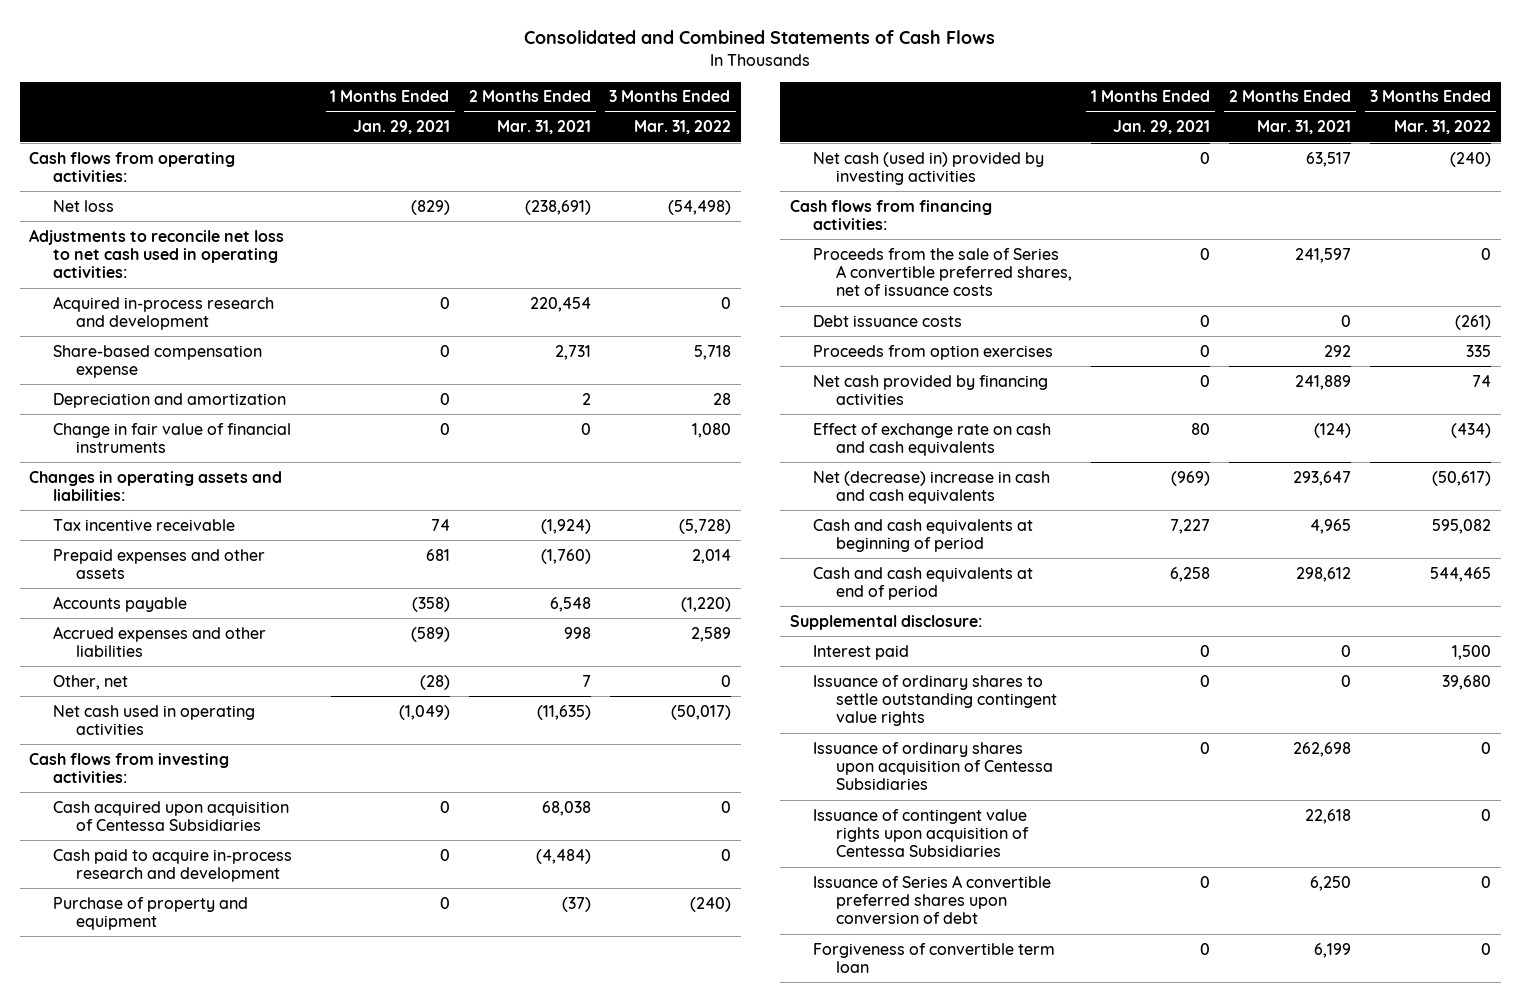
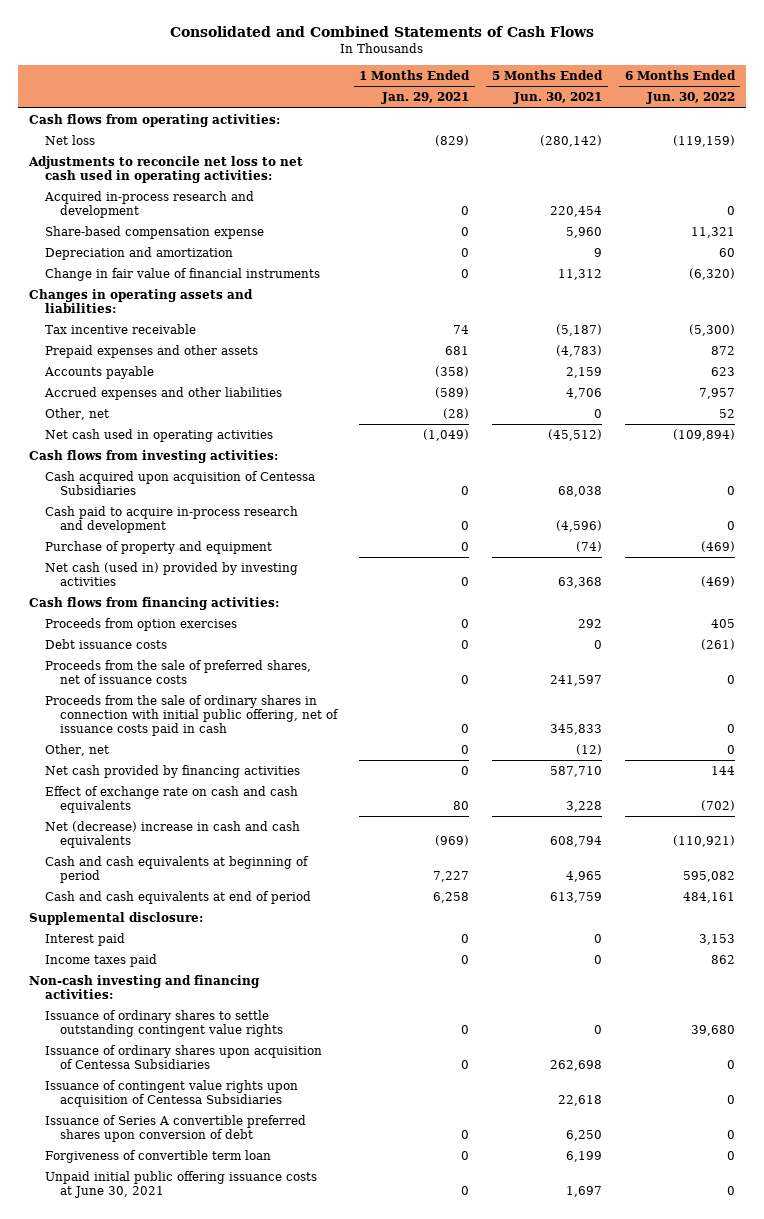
- | 1 Months Ended Jan. 29, 2021 | 2 Months Ended Mar. 31, 2021 | 3 Months Ended Mar. 31, 2022
+ | 1 Months Ended Jan. 29, 2021 | 5 Months Ended Jun. 30, 2021 | 6 Months Ended Jun. 30, 2022
- Proceeds from the sale of Series A convertible preferred shares, net of issuance costs | 0 | 241,597 | 0
moved down: Debt issuance costs | 0 | 0 | (261)
+ Proceeds from the sale of preferred shares, net of issuance costs | 0 | 241,597 | 0
+ Proceeds from the sale of ordinary shares in connection with initial public offering, net of issuance costs paid in cash | 0 | 345,833 | 0
+ Other, net | 0 | (12) | 0
+ Income taxes paid | 0 | 0 | 862
+ Non-cash investing and financing activities:
+ Unpaid initial public offering issuance costs at June 30, 2021 | 0 | 1,697 | 0

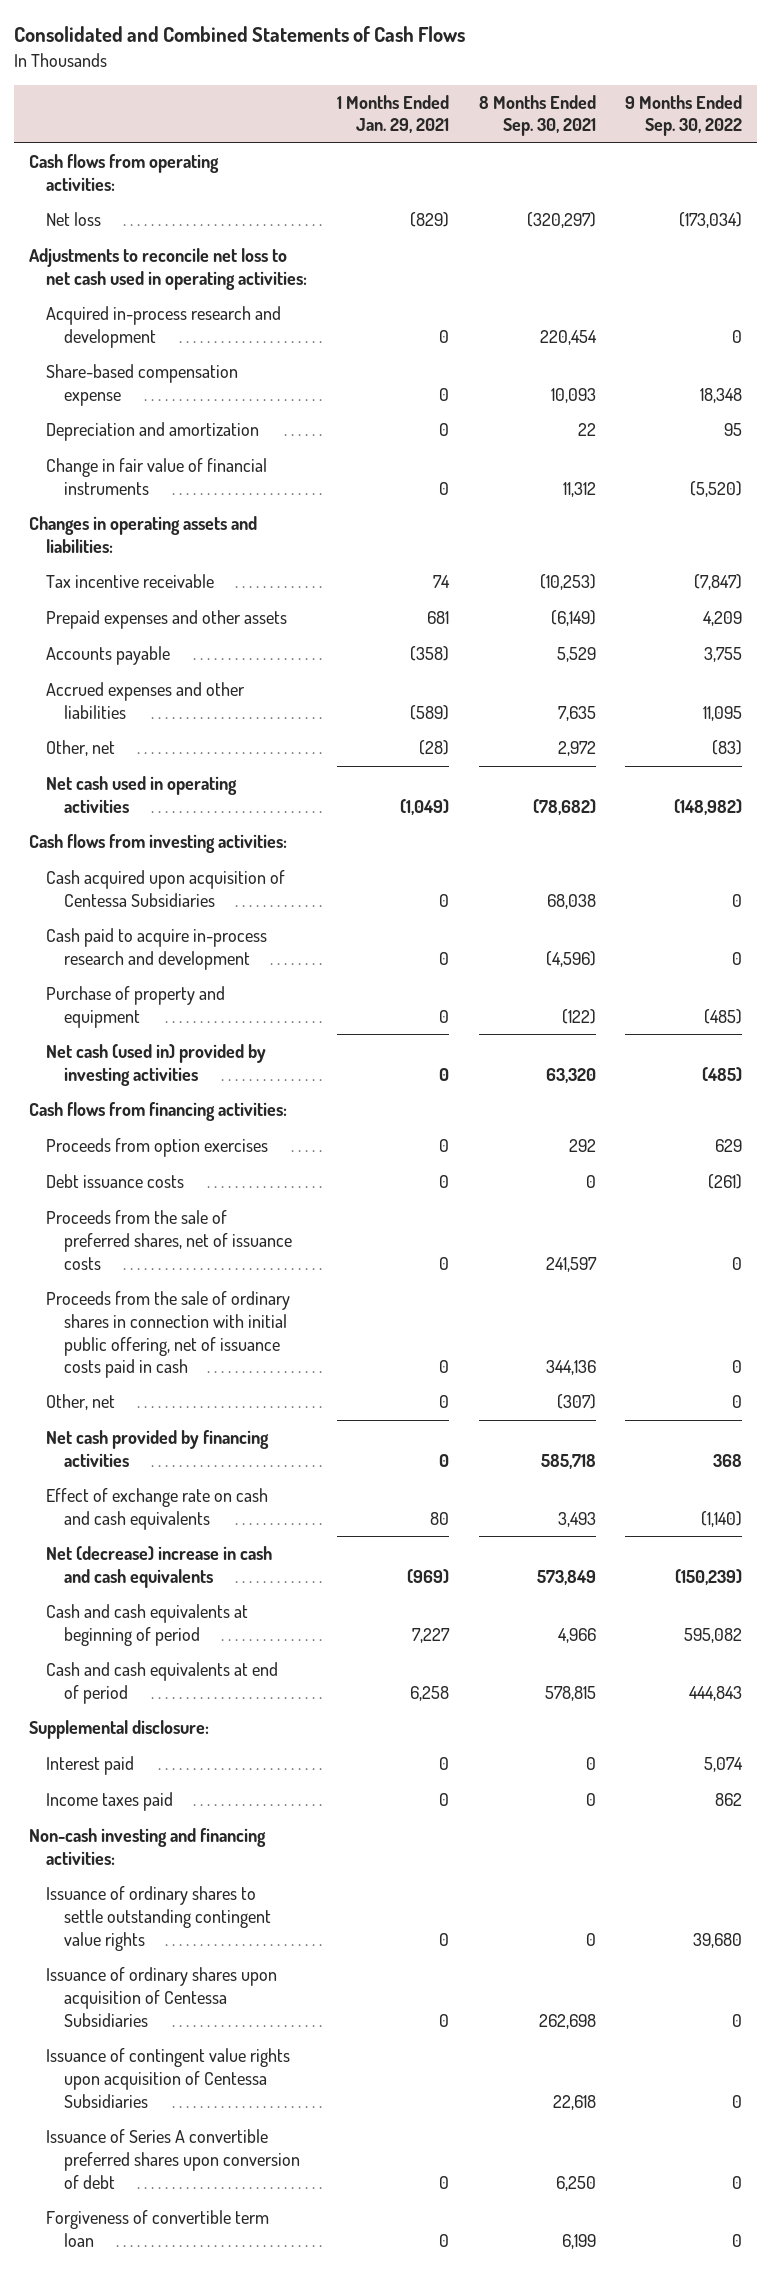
- | 1 Months Ended Jan. 29, 2021 | 5 Months Ended Jun. 30, 2021 | 6 Months Ended Jun. 30, 2022
+ | 1 Months Ended Jan. 29, 2021 | 8 Months Ended Sep. 30, 2021 | 9 Months Ended Sep. 30, 2022
- Unpaid initial public offering issuance costs at June 30, 2021 | 0 | 1,697 | 0

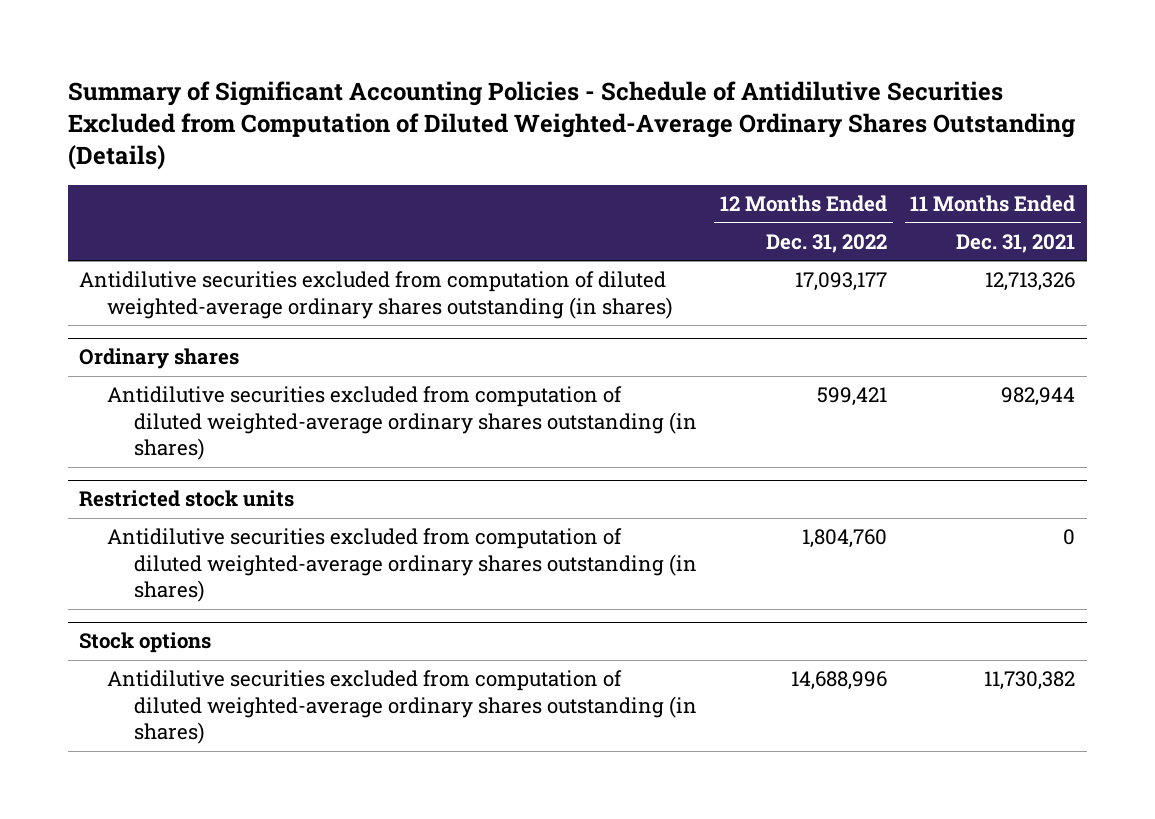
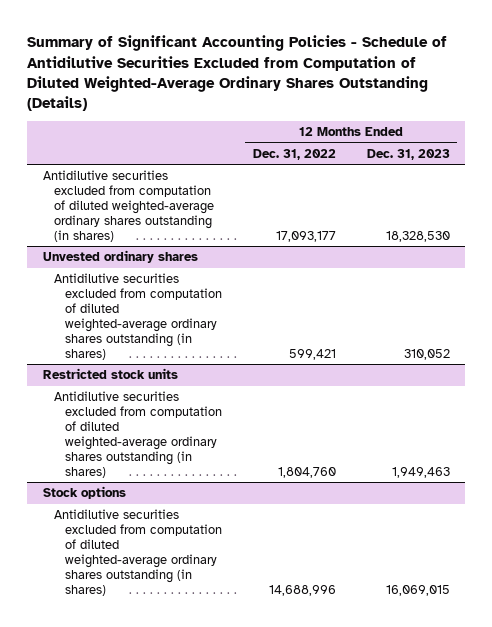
- | 12 Months Ended Dec. 31, 2022 | 11 Months Ended Dec. 31, 2021
+ | 12 Months Ended Dec. 31, 2022 | 12 Months Ended Dec. 31, 2023
- Ordinary shares
+ Unvested ordinary shares

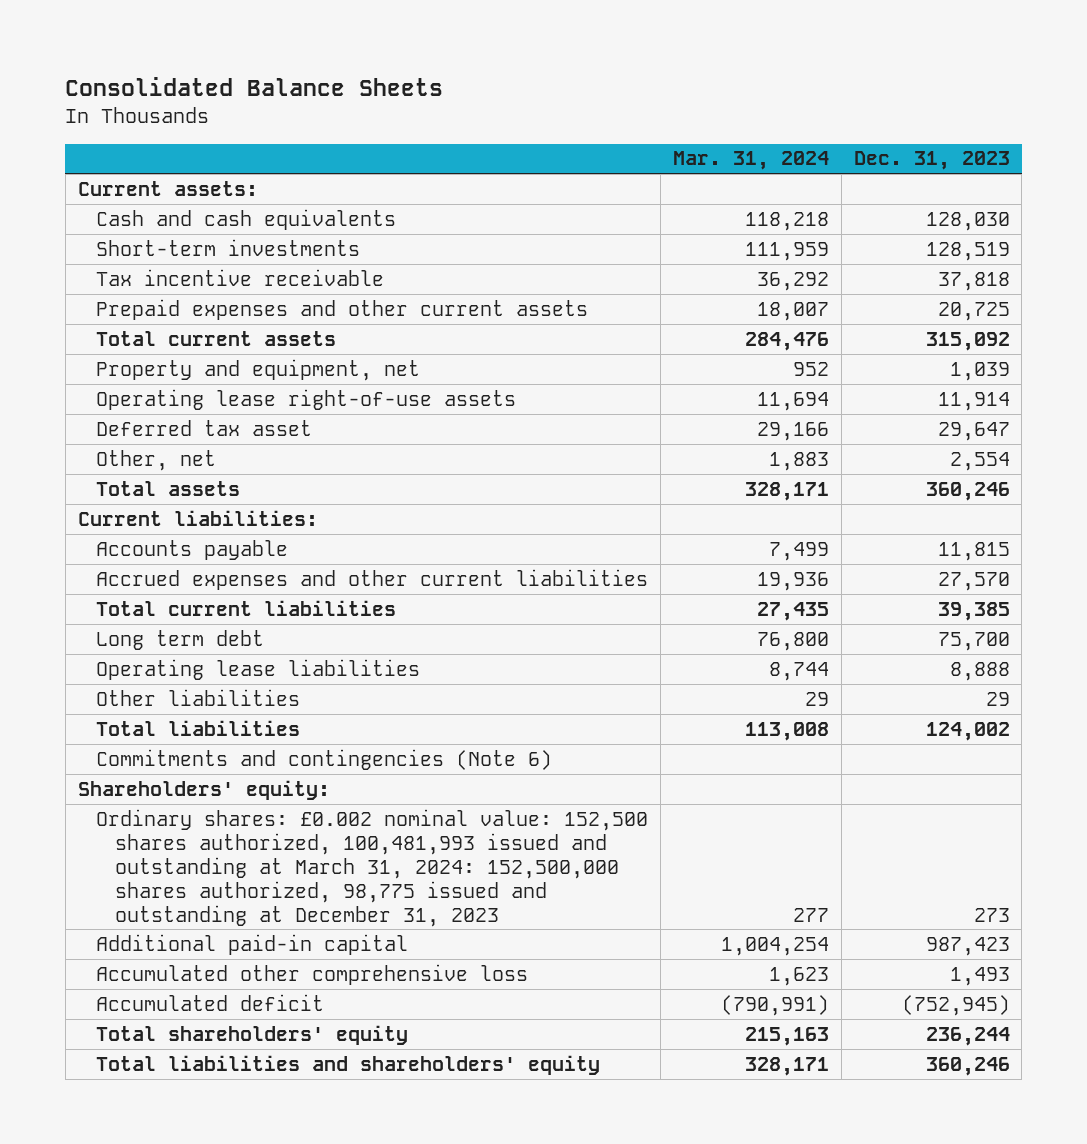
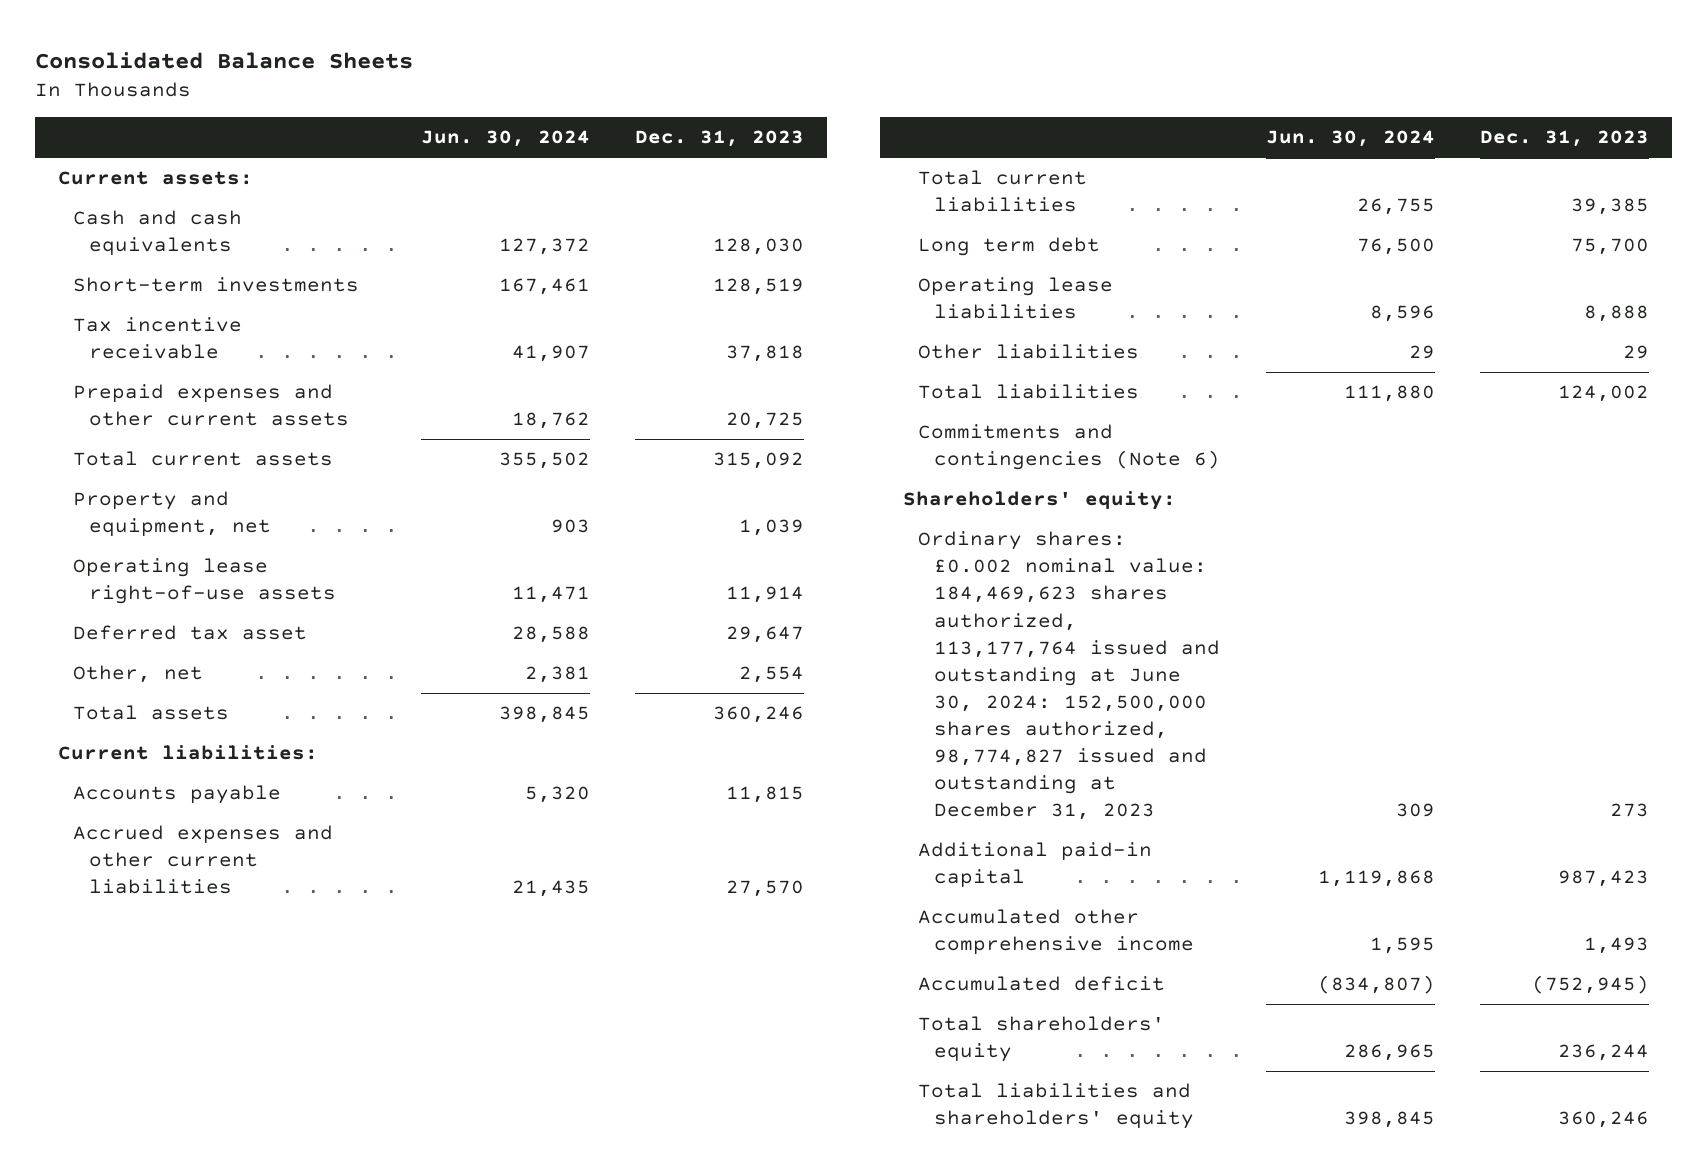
- | Mar. 31, 2024 | Dec. 31, 2023
+ | Jun. 30, 2024 | Dec. 31, 2023
- Ordinary shares: £0.002 nominal value: 152,500 shares authorized, 100,481,993 issued and outstanding at March 31, 2024: 152,500,000 shares authorized, 98,775 issued and outstanding at December 31, 2023 | 277 | 273
+ Ordinary shares: £0.002 nominal value: 184,469,623 shares authorized, 113,177,764 issued and outstanding at June 30, 2024: 152,500,000 shares authorized, 98,774,827 issued and outstanding at December 31, 2023 | 309 | 273
- Accumulated other comprehensive loss | 1,623 | 1,493
+ Accumulated other comprehensive income | 1,595 | 1,493

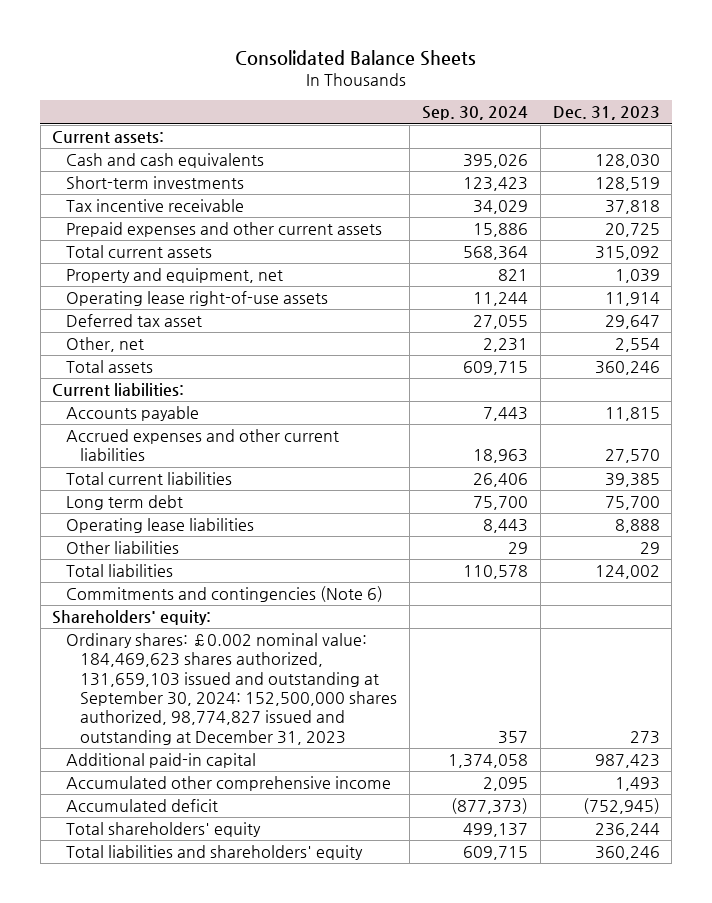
- | Jun. 30, 2024 | Dec. 31, 2023
+ | Sep. 30, 2024 | Dec. 31, 2023
- Ordinary shares: £0.002 nominal value: 184,469,623 shares authorized, 113,177,764 issued and outstanding at June 30, 2024: 152,500,000 shares authorized, 98,774,827 issued and outstanding at December 31, 2023 | 309 | 273
+ Ordinary shares: £0.002 nominal value: 184,469,623 shares authorized, 131,659,103 issued and outstanding at September 30, 2024: 152,500,000 shares authorized, 98,774,827 issued and outstanding at December 31, 2023 | 357 | 273

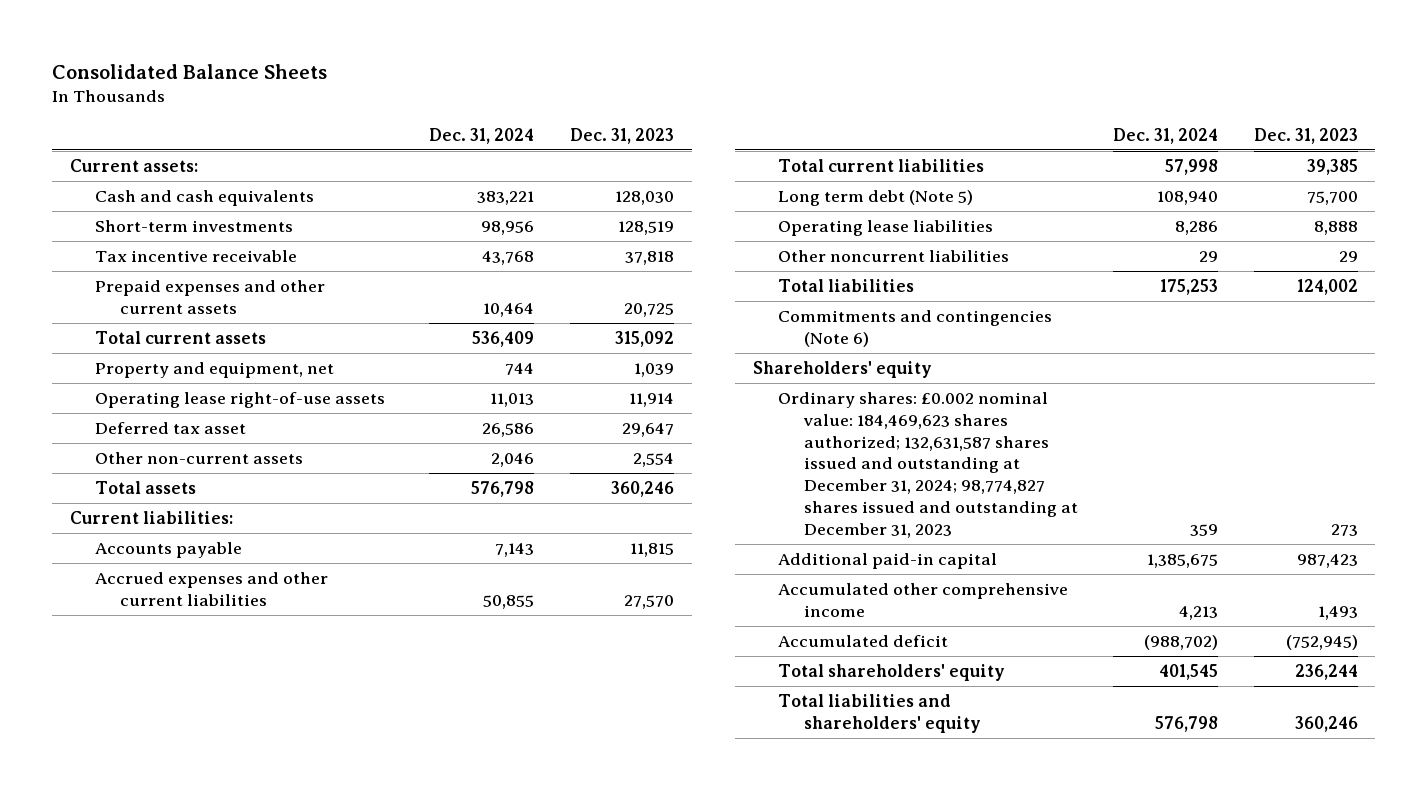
- | Sep. 30, 2024 | Dec. 31, 2023
+ | Dec. 31, 2024 | Dec. 31, 2023
- Other, net | 2,231 | 2,554
+ Other non-current assets | 2,046 | 2,554
- Long term debt | 75,700 | 75,700
+ Long term debt (Note 5) | 108,940 | 75,700
- Other liabilities | 29 | 29
+ Other noncurrent liabilities | 29 | 29
- Shareholders' equity:
- Ordinary shares: £0.002 nominal value: 184,469,623 shares authorized, 131,659,103 issued and outstanding at September 30, 2024: 152,500,000 shares authorized, 98,774,827 issued and outstanding at December 31, 2023 | 357 | 273
+ Shareholders' equity
+ Ordinary shares: £0.002 nominal value: 184,469,623 shares authorized; 132,631,587 shares issued and outstanding at December 31, 2024; 98,774,827 shares issued and outstanding at December 31, 2023 | 359 | 273

